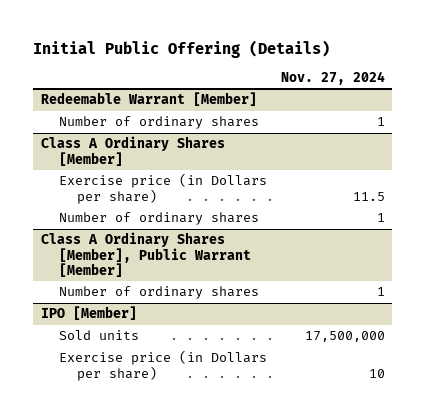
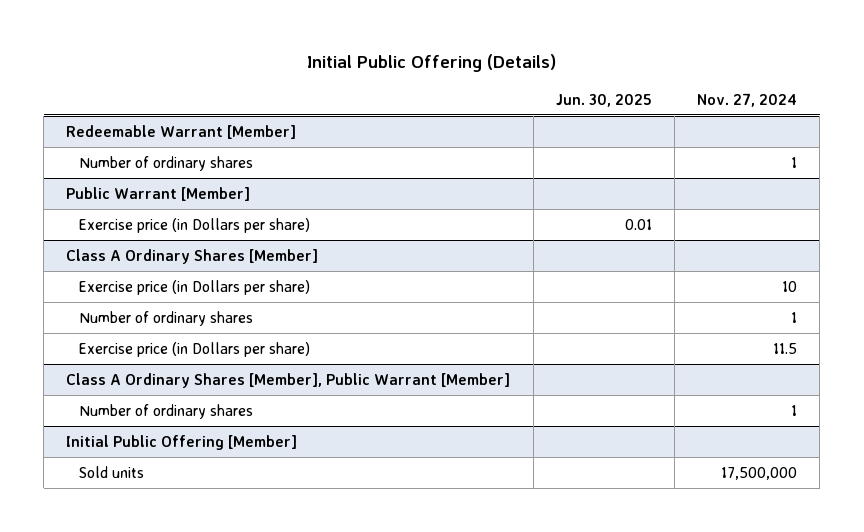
- | Nov. 27, 2024
+ | Jun. 30, 2025 | Nov. 27, 2024
+ Public Warrant [Member]
+ Exercise price (in Dollars per share) | 0.01 |
@ Class A Ordinary Shares [Member]
+ Exercise price (in Dollars per share) | | 10
moved down: Exercise price (in Dollars per share) | | 11.5
- IPO [Member]
+ Initial Public Offering [Member]
- Exercise price (in Dollars per share) | 10

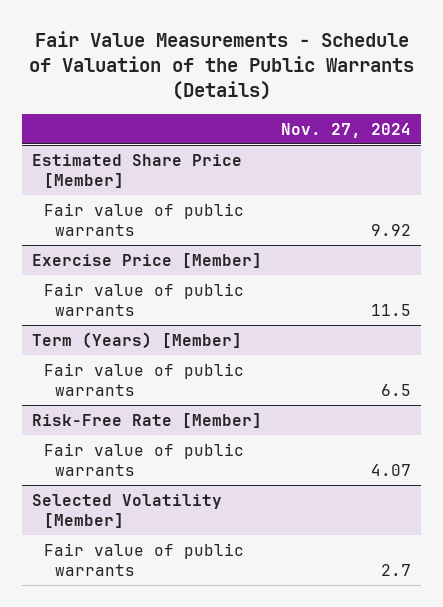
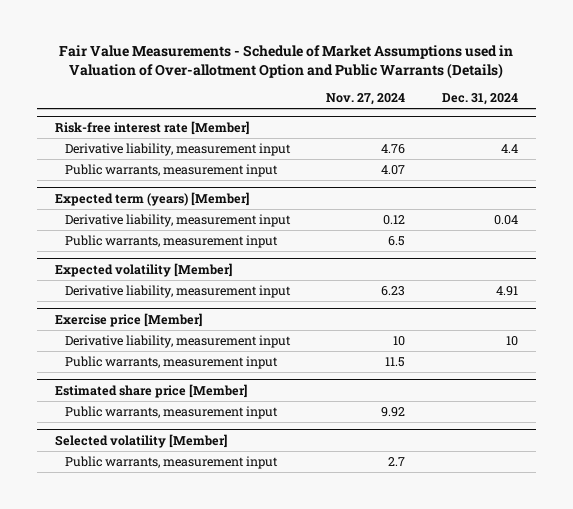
- Fair Value Measurements - Schedule of Valuation of the Public Warrants (Details)
+ Fair Value Measurements - Schedule of Market Assumptions used in Valuation of Over-allotment Option and Public Warrants (Details)
- | Nov. 27, 2024
+ | Nov. 27, 2024 | Dec. 31, 2024
- Estimated Share Price [Member]
- Fair value of public warrants | 9.92
- Exercise Price [Member]
- Fair value of public warrants | 11.5
- Term (Years) [Member]
- Fair value of public warrants | 6.5
- Risk-Free Rate [Member]
- Fair value of public warrants | 4.07
- Selected Volatility [Member]
- Fair value of public warrants | 2.7
+ Risk-free interest rate [Member]
+ Derivative liability, measurement input | 4.76 | 4.4
+ Public warrants, measurement input | 4.07 |
+ Expected term (years) [Member]
+ Derivative liability, measurement input | 0.12 | 0.04
+ Public warrants, measurement input | 6.5 |
+ Expected volatility [Member]
+ Derivative liability, measurement input | 6.23 | 4.91
+ Exercise price [Member]
+ Derivative liability, measurement input | 10 | 10
+ Public warrants, measurement input | 11.5 |
+ Estimated share price [Member]
+ Public warrants, measurement input | 9.92 |
+ Selected volatility [Member]
+ Public warrants, measurement input | 2.7 |

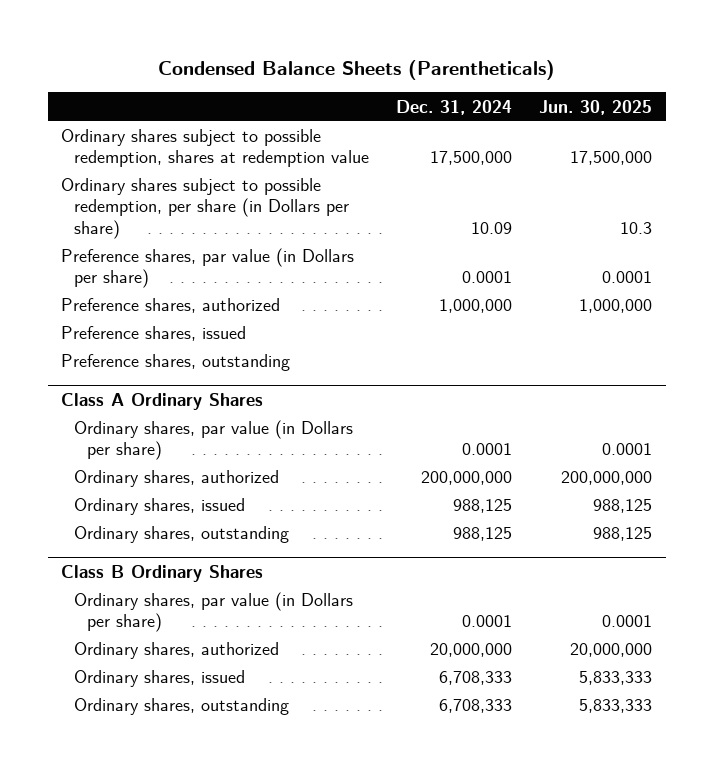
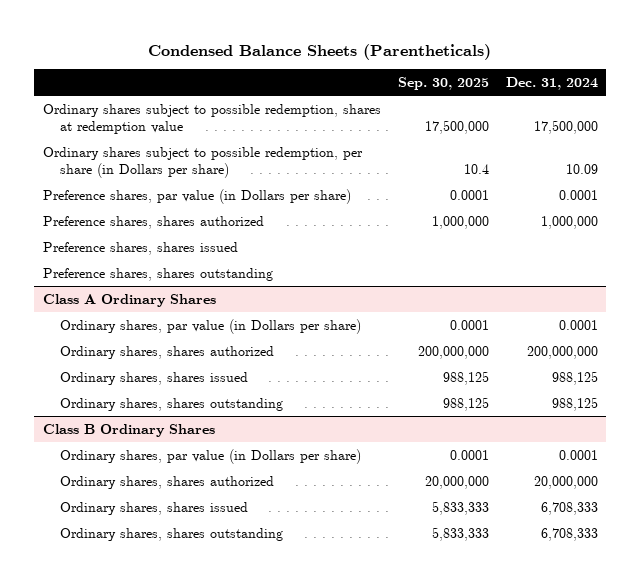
- | Dec. 31, 2024 | Jun. 30, 2025
+ | Sep. 30, 2025 | Dec. 31, 2024
- Preference shares, authorized | 1,000,000 | 1,000,000
- Preference shares, issued
- Preference shares, outstanding
+ Preference shares, shares authorized | 1,000,000 | 1,000,000
+ Preference shares, shares issued
+ Preference shares, shares outstanding
@ Class A Ordinary Shares
- Ordinary shares, authorized | 200,000,000 | 200,000,000
- Ordinary shares, issued | 988,125 | 988,125
- Ordinary shares, outstanding | 988,125 | 988,125
+ Ordinary shares, shares authorized | 200,000,000 | 200,000,000
+ Ordinary shares, shares issued | 988,125 | 988,125
+ Ordinary shares, shares outstanding | 988,125 | 988,125
@ Class B Ordinary Shares
- Ordinary shares, authorized | 20,000,000 | 20,000,000
- Ordinary shares, issued | 6,708,333 | 5,833,333
- Ordinary shares, outstanding | 6,708,333 | 5,833,333
+ Ordinary shares, shares authorized | 20,000,000 | 20,000,000
+ Ordinary shares, shares issued | 5,833,333 | 6,708,333
+ Ordinary shares, shares outstanding | 5,833,333 | 6,708,333

